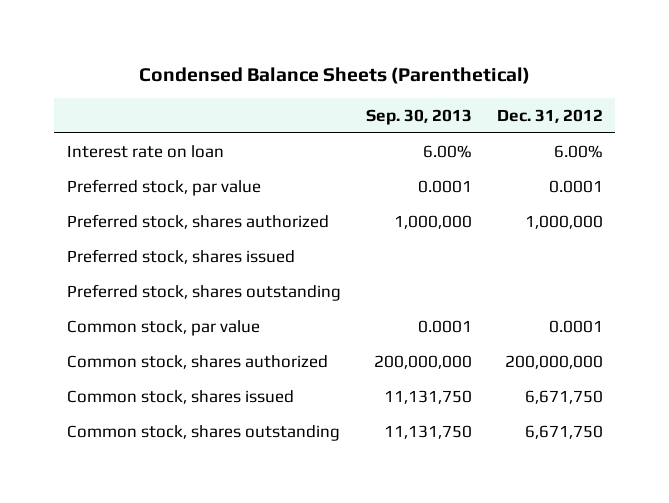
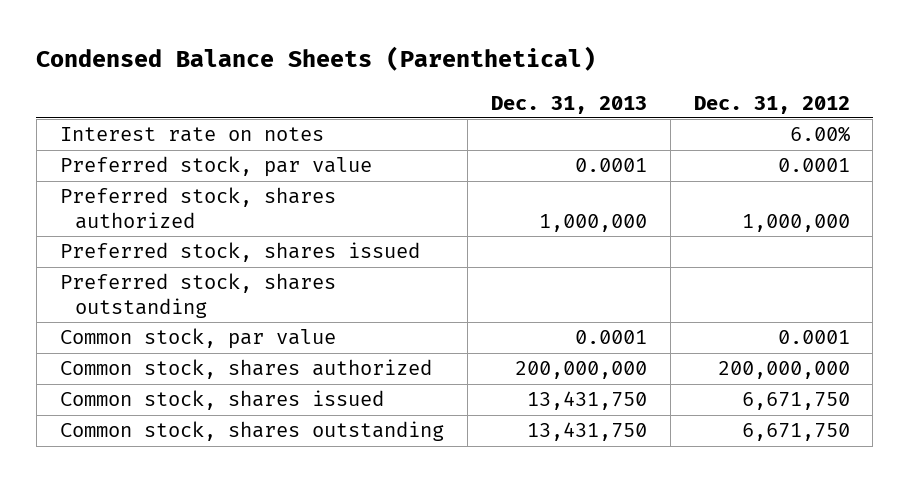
- | Sep. 30, 2013 | Dec. 31, 2012
+ | Dec. 31, 2013 | Dec. 31, 2012
- Interest rate on loan | 6.00% | 6.00%
+ Interest rate on notes | | 6.00%

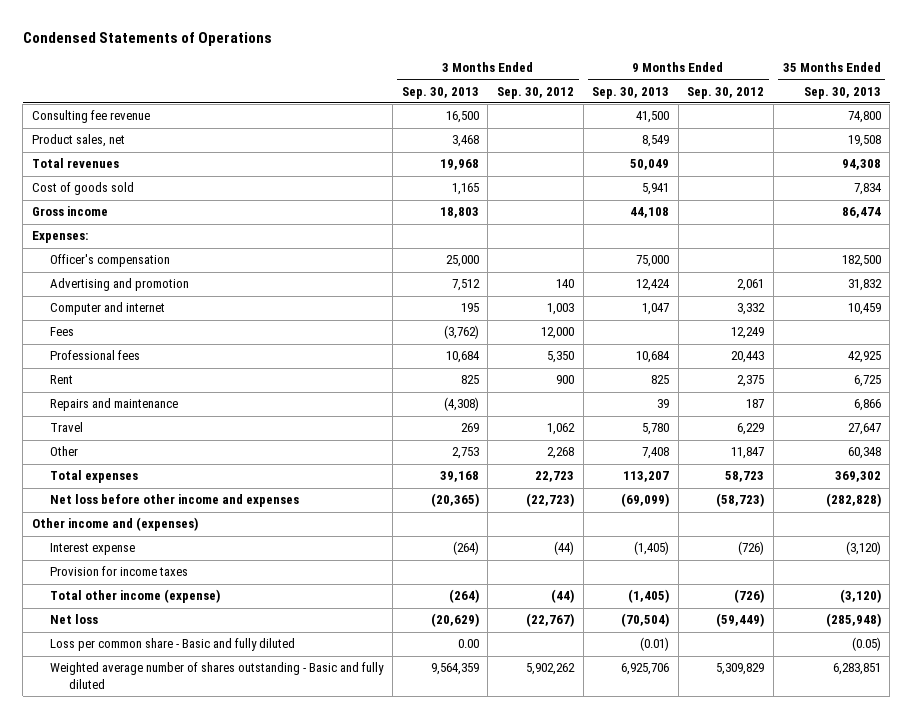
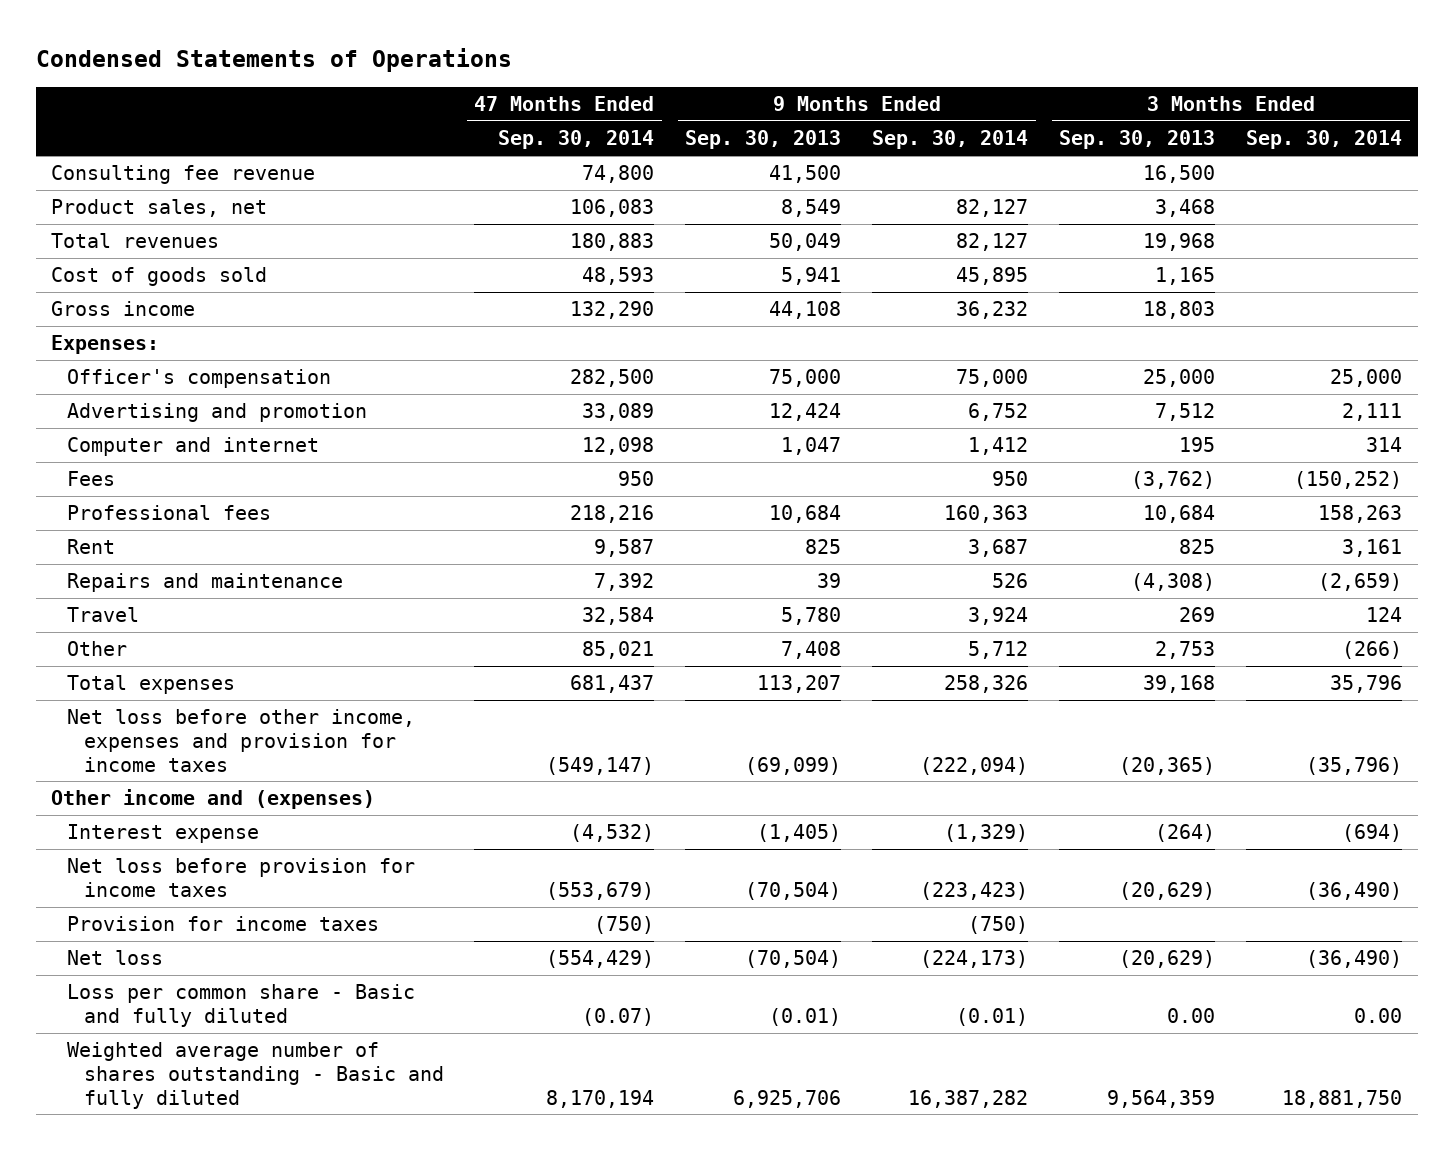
- | 3 Months Ended Sep. 30, 2013 | 3 Months Ended Sep. 30, 2012 | 9 Months Ended Sep. 30, 2013 | 9 Months Ended Sep. 30, 2012 | 35 Months Ended Sep. 30, 2013
+ | 47 Months Ended Sep. 30, 2014 | 9 Months Ended Sep. 30, 2013 | 9 Months Ended Sep. 30, 2014 | 3 Months Ended Sep. 30, 2013 | 3 Months Ended Sep. 30, 2014
- Net loss before other income and expenses | (20,365) | (22,723) | (69,099) | (58,723) | (282,828)
+ Net loss before other income, expenses and provision for income taxes | (549,147) | (69,099) | (222,094) | (20,365) | (35,796)
+ Net loss before provision for income taxes | (553,679) | (70,504) | (223,423) | (20,629) | (36,490)
- Total other income (expense) | (264) | (44) | (1,405) | (726) | (3,120)

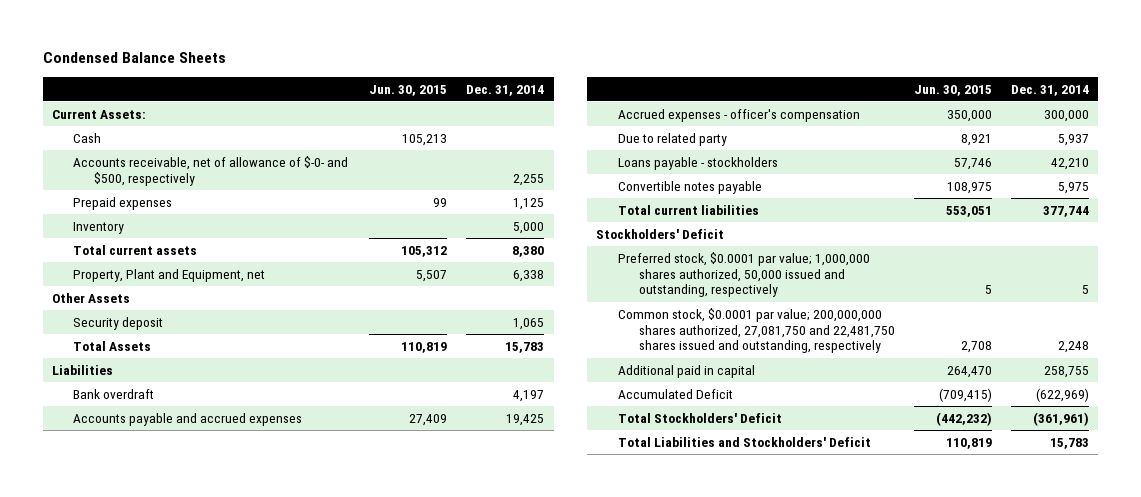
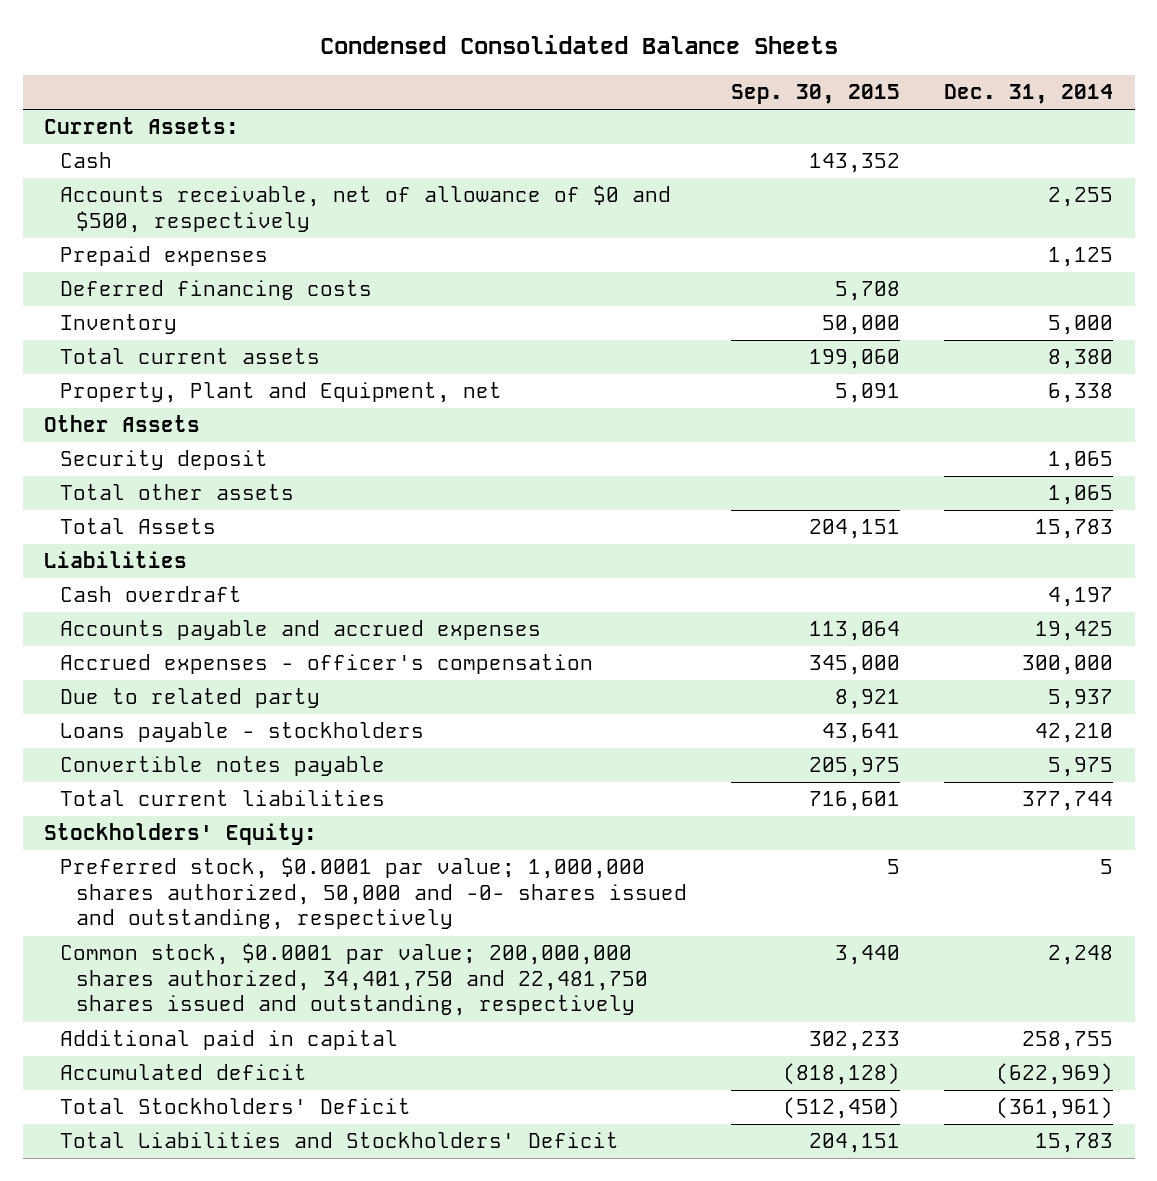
- Condensed Balance Sheets
+ Condensed Consolidated Balance Sheets
- | Jun. 30, 2015 | Dec. 31, 2014
+ | Sep. 30, 2015 | Dec. 31, 2014
- Accounts receivable, net of allowance of $-0- and $500, respectively | | 2,255
+ Accounts receivable, net of allowance of $0 and $500, respectively | | 2,255
+ Deferred financing costs | 5,708 |
+ Total other assets | | 1,065
- Bank overdraft | | 4,197
+ Cash overdraft | | 4,197
- Stockholders' Deficit
- Preferred stock, $0.0001 par value; 1,000,000 shares authorized, 50,000 issued and outstanding, respectively | 5 | 5
- Common stock, $0.0001 par value; 200,000,000 shares authorized, 27,081,750 and 22,481,750 shares issued and outstanding, respectively | 2,708 | 2,248
+ Stockholders' Equity:
+ Preferred stock, $0.0001 par value; 1,000,000 shares authorized, 50,000 and -0- shares issued and outstanding, respectively | 5 | 5
+ Common stock, $0.0001 par value; 200,000,000 shares authorized, 34,401,750 and 22,481,750 shares issued and outstanding, respectively | 3,440 | 2,248
- Accumulated Deficit | (709,415) | (622,969)
+ Accumulated deficit | (818,128) | (622,969)

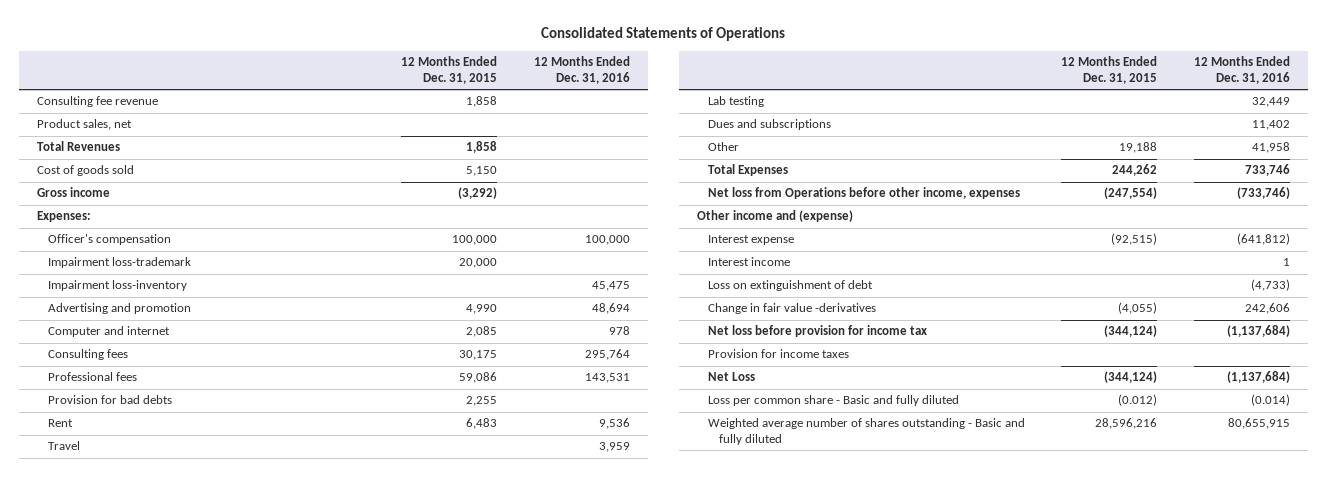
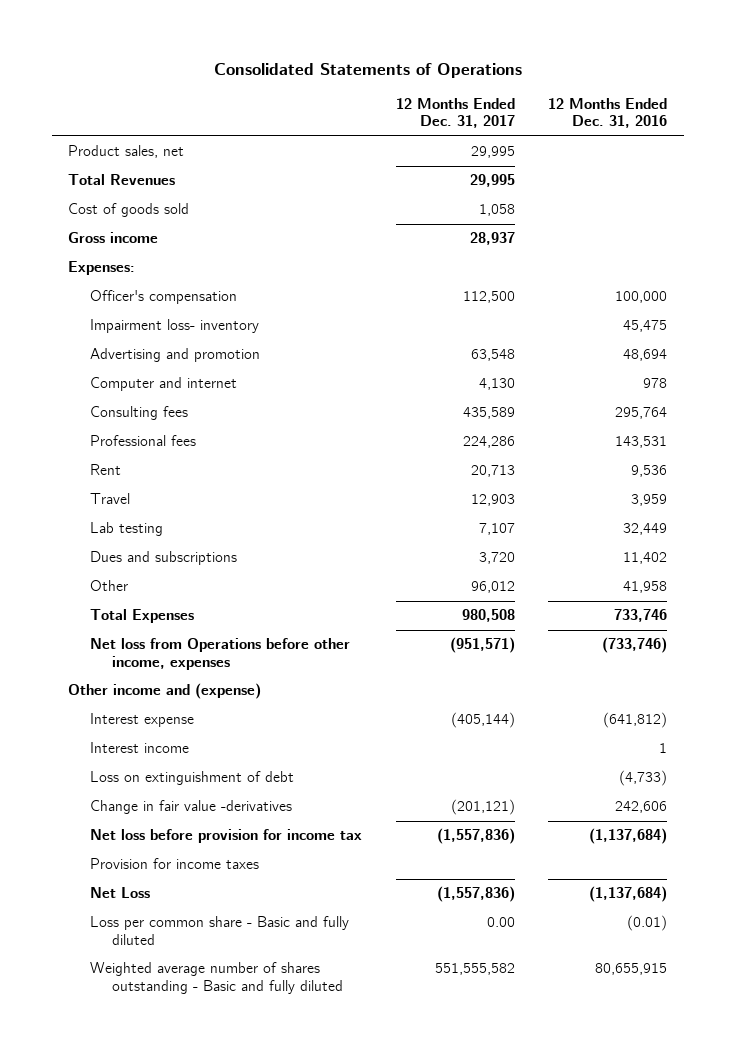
- | 12 Months Ended Dec. 31, 2015 | 12 Months Ended Dec. 31, 2016
+ | 12 Months Ended Dec. 31, 2017 | 12 Months Ended Dec. 31, 2016
- Consulting fee revenue | 1,858 |
- Impairment loss-trademark | 20,000 |
- Impairment loss-inventory | | 45,475
+ Impairment loss- inventory | | 45,475
- Provision for bad debts | 2,255 |
- Loss per common share - Basic and fully diluted | (0.012) | (0.014)
+ Loss per common share - Basic and fully diluted | 0.00 | (0.01)

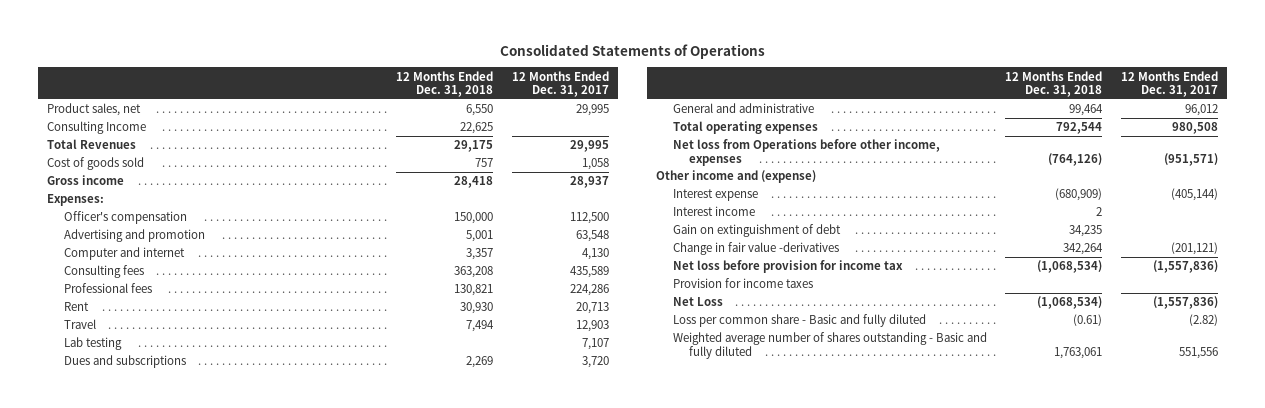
- | 12 Months Ended Dec. 31, 2017 | 12 Months Ended Dec. 31, 2016
+ | 12 Months Ended Dec. 31, 2018 | 12 Months Ended Dec. 31, 2017
+ Consulting Income | 22,625 |
- Impairment loss- inventory | | 45,475
- Other | 96,012 | 41,958
- Total Expenses | 980,508 | 733,746
+ General and administrative | 99,464 | 96,012
+ Total operating expenses | 792,544 | 980,508
- Loss on extinguishment of debt | | (4,733)
+ Gain on extinguishment of debt | 34,235 |
- Loss per common share - Basic and fully diluted | 0.00 | (0.01)
- Weighted average number of shares outstanding - Basic and fully diluted | 551,555,582 | 80,655,915
+ Loss per common share - Basic and fully diluted | (0.61) | (2.82)
+ Weighted average number of shares outstanding - Basic and fully diluted | 1,763,061 | 551,556

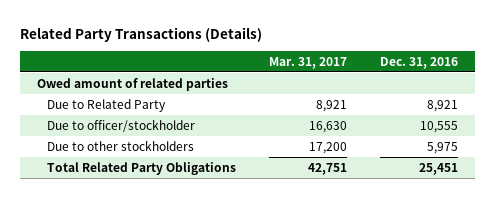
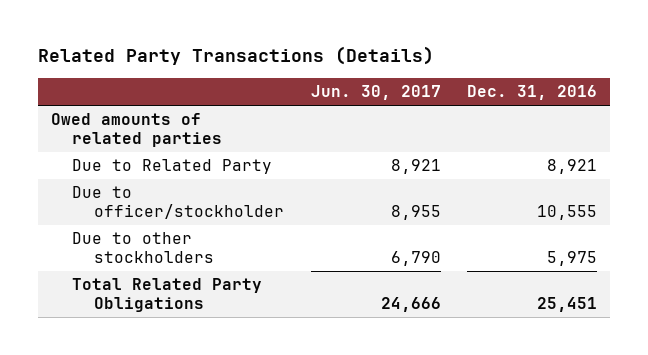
- | Mar. 31, 2017 | Dec. 31, 2016
+ | Jun. 30, 2017 | Dec. 31, 2016
- Owed amount of related parties
+ Owed amounts of related parties

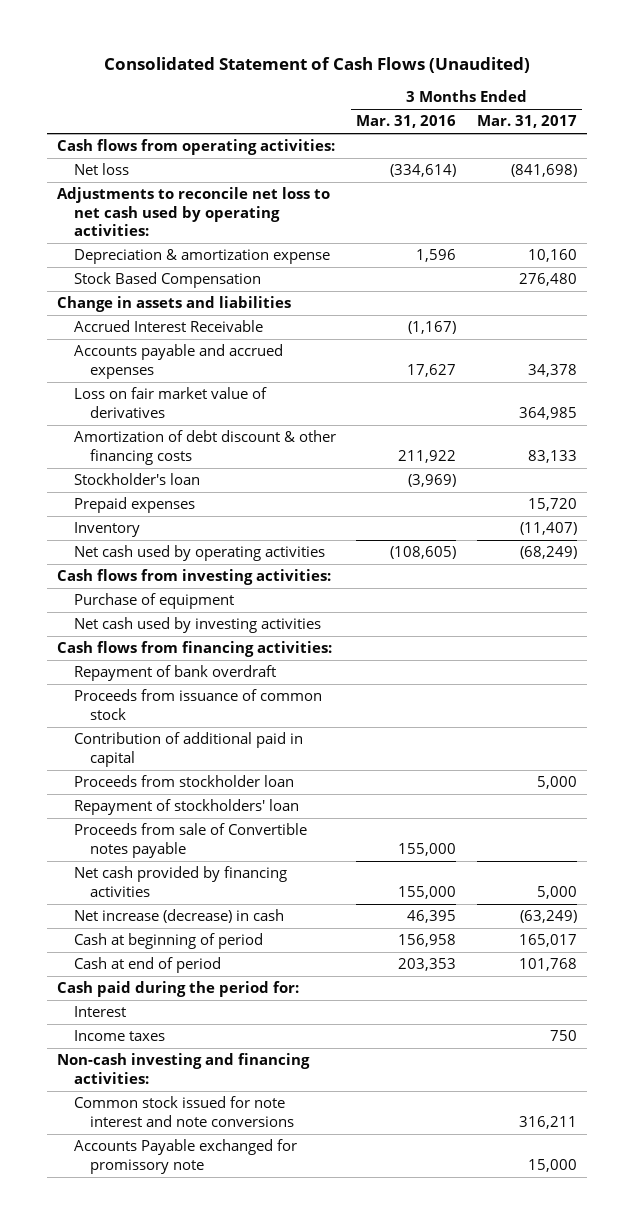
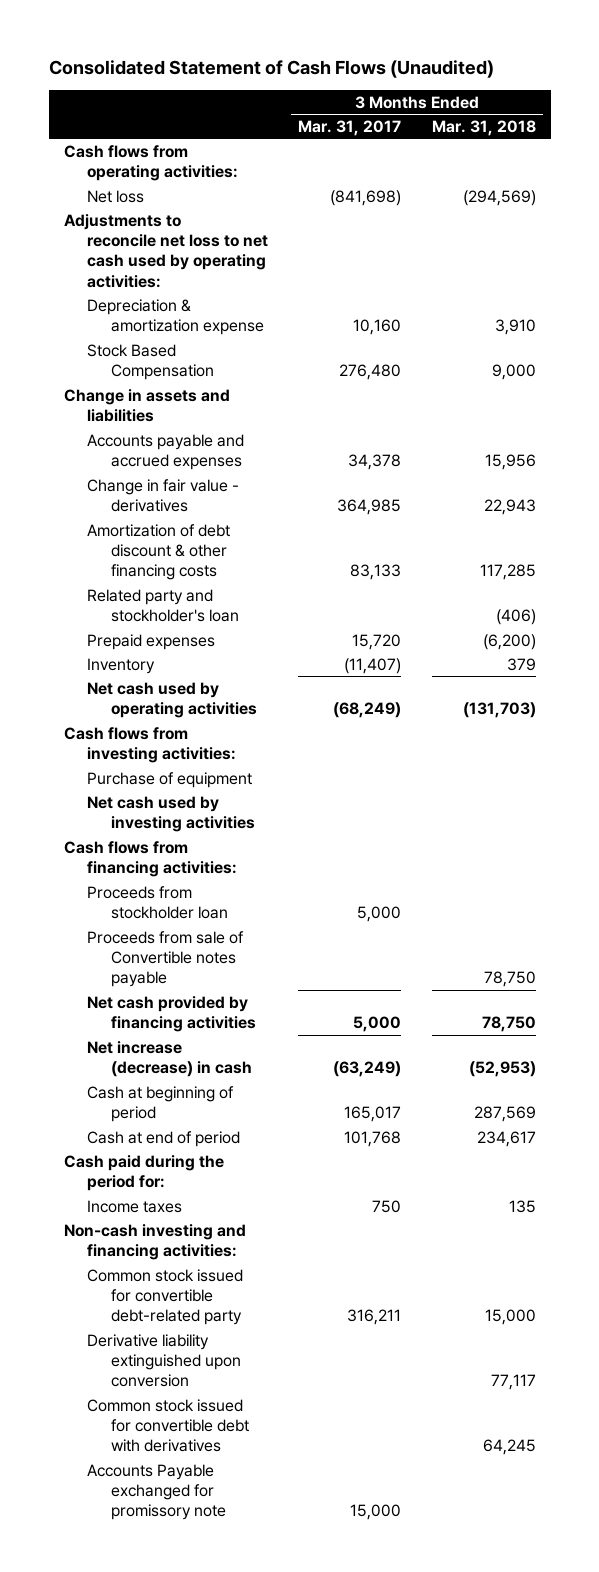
- | 3 Months Ended Mar. 31, 2016 | 3 Months Ended Mar. 31, 2017
+ | 3 Months Ended Mar. 31, 2017 | 3 Months Ended Mar. 31, 2018
- Accrued Interest Receivable | (1,167) |
- Loss on fair market value of derivatives | | 364,985
+ Change in fair value - derivatives | 364,985 | 22,943
- Stockholder's loan | (3,969) |
+ Related party and stockholder's loan | | (406)
- Repayment of bank overdraft
- Proceeds from issuance of common stock
- Contribution of additional paid in capital
- Repayment of stockholders' loan
- Interest
- Common stock issued for note interest and note conversions | | 316,211
+ Common stock issued for convertible debt-related party | 316,211 | 15,000
+ Derivative liability extinguished upon conversion | | 77,117
+ Common stock issued for convertible debt with derivatives | | 64,245

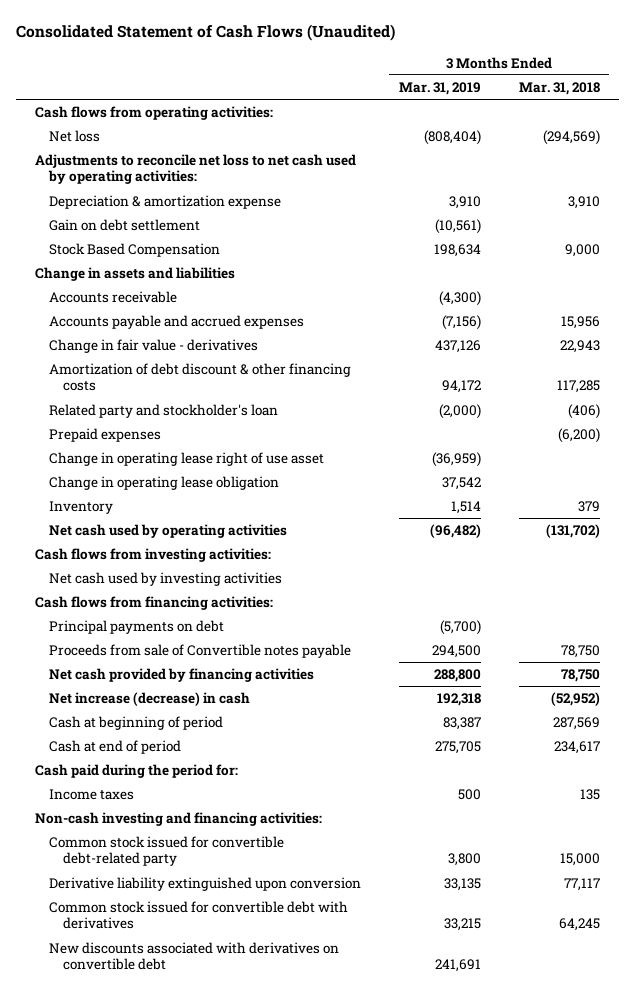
- | 3 Months Ended Mar. 31, 2017 | 3 Months Ended Mar. 31, 2018
+ | 3 Months Ended Mar. 31, 2019 | 3 Months Ended Mar. 31, 2018
+ Gain on debt settlement | (10,561) |
+ Accounts receivable | (4,300) |
+ Change in operating lease right of use asset | (36,959) |
+ Change in operating lease obligation | 37,542 |
- Net cash used by operating activities | (68,249) | (131,703)
+ Net cash used by operating activities | (96,482) | (131,702)
- Purchase of equipment
- Proceeds from stockholder loan | 5,000 |
+ Principal payments on debt | (5,700) |
- Net increase (decrease) in cash | (63,249) | (52,953)
+ Net increase (decrease) in cash | 192,318 | (52,952)
- Accounts Payable exchanged for promissory note | 15,000 |
+ New discounts associated with derivatives on convertible debt | 241,691 |

